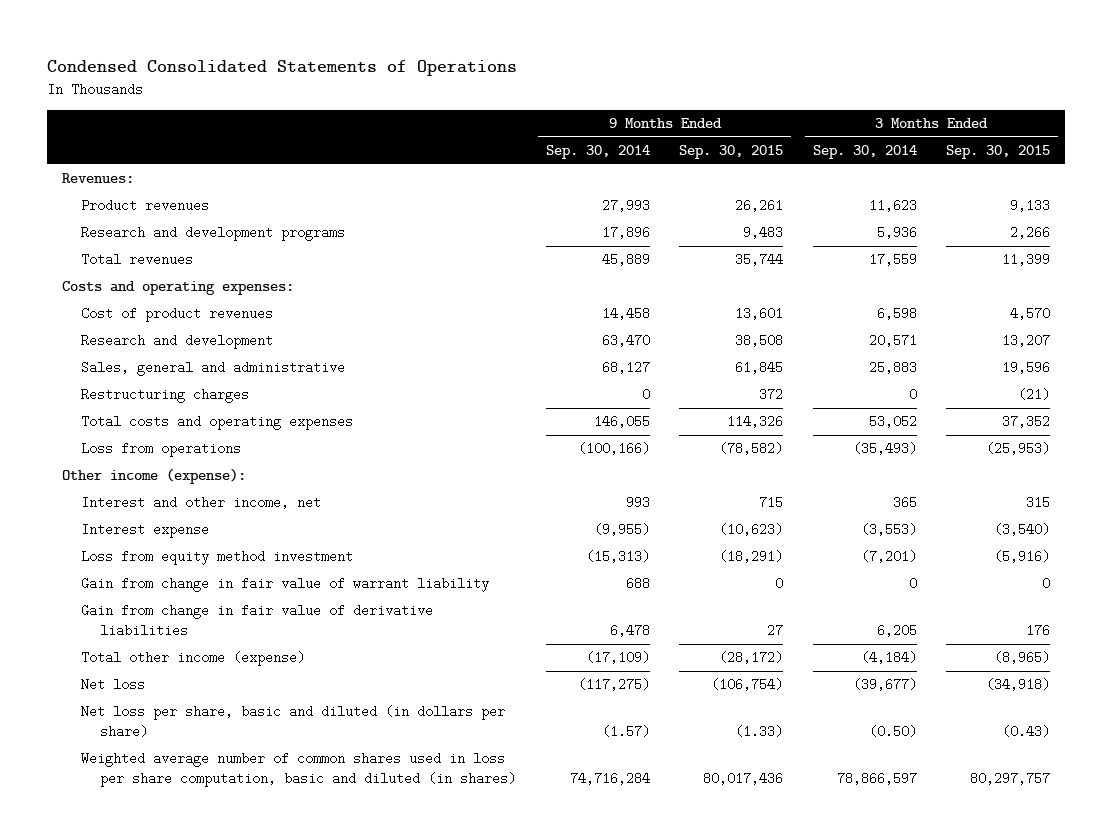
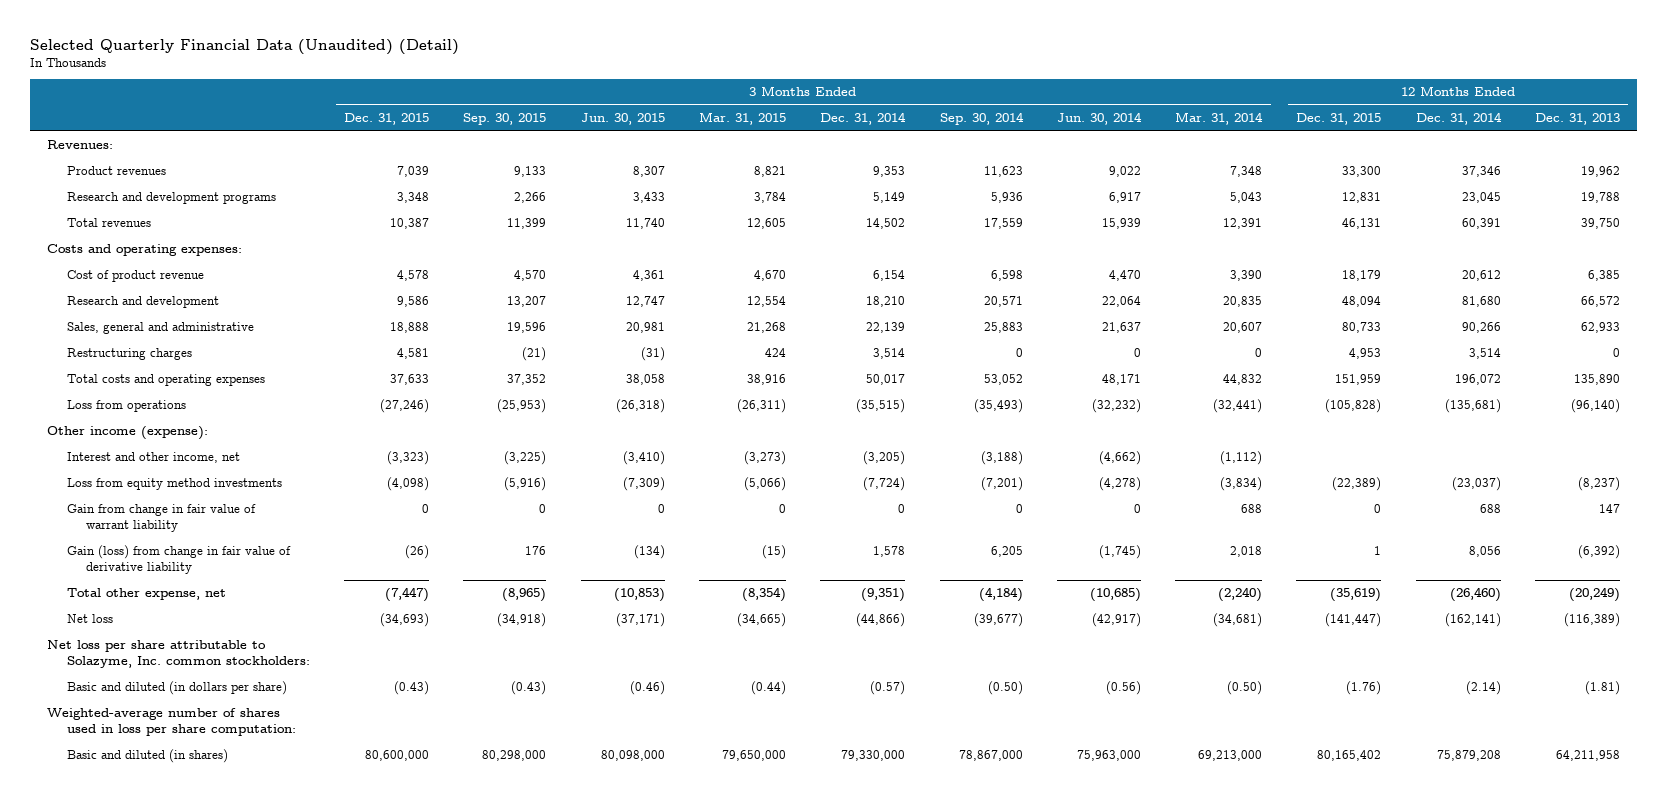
- Condensed Consolidated Statements of Operations
+ Selected Quarterly Financial Data (Unaudited) (Detail)
- | 9 Months Ended Sep. 30, 2014 | 9 Months Ended Sep. 30, 2015 | 3 Months Ended Sep. 30, 2014 | 3 Months Ended Sep. 30, 2015
+ | 3 Months Ended Dec. 31, 2015 | 3 Months Ended Sep. 30, 2015 | 3 Months Ended Jun. 30, 2015 | 3 Months Ended Mar. 31, 2015 | 3 Months Ended Dec. 31, 2014 | 3 Months Ended Sep. 30, 2014 | 3 Months Ended Jun. 30, 2014 | 3 Months Ended Mar. 31, 2014 | 12 Months Ended Dec. 31, 2015 | 12 Months Ended Dec. 31, 2014 | 12 Months Ended Dec. 31, 2013
- Cost of product revenues | 14,458 | 13,601 | 6,598 | 4,570
+ Cost of product revenue | 4,578 | 4,570 | 4,361 | 4,670 | 6,154 | 6,598 | 4,470 | 3,390 | 18,179 | 20,612 | 6,385
- Interest and other income, net | 993 | 715 | 365 | 315
- Interest expense | (9,955) | (10,623) | (3,553) | (3,540)
- Loss from equity method investment | (15,313) | (18,291) | (7,201) | (5,916)
+ Interest and other income, net | (3,323) | (3,225) | (3,410) | (3,273) | (3,205) | (3,188) | (4,662) | (1,112) | | |
+ Loss from equity method investments | (4,098) | (5,916) | (7,309) | (5,066) | (7,724) | (7,201) | (4,278) | (3,834) | (22,389) | (23,037) | (8,237)
- Gain from change in fair value of derivative liabilities | 6,478 | 27 | 6,205 | 176
- Total other income (expense) | (17,109) | (28,172) | (4,184) | (8,965)
+ Gain (loss) from change in fair value of derivative liability | (26) | 176 | (134) | (15) | 1,578 | 6,205 | (1,745) | 2,018 | 1 | 8,056 | (6,392)
+ Total other expense, net | (7,447) | (8,965) | (10,853) | (8,354) | (9,351) | (4,184) | (10,685) | (2,240) | (35,619) | (26,460) | (20,249)
- Net loss per share, basic and diluted (in dollars per share) | (1.57) | (1.33) | (0.50) | (0.43)
- Weighted average number of common shares used in loss per share computation, basic and diluted (in shares) | 74,716,284 | 80,017,436 | 78,866,597 | 80,297,757
+ Net loss per share attributable to Solazyme, Inc. common stockholders:
+ Basic and diluted (in dollars per share) | (0.43) | (0.43) | (0.46) | (0.44) | (0.57) | (0.50) | (0.56) | (0.50) | (1.76) | (2.14) | (1.81)
+ Weighted-average number of shares used in loss per share computation:
+ Basic and diluted (in shares) | 80,600,000 | 80,298,000 | 80,098,000 | 79,650,000 | 79,330,000 | 78,867,000 | 75,963,000 | 69,213,000 | 80,165,402 | 75,879,208 | 64,211,958

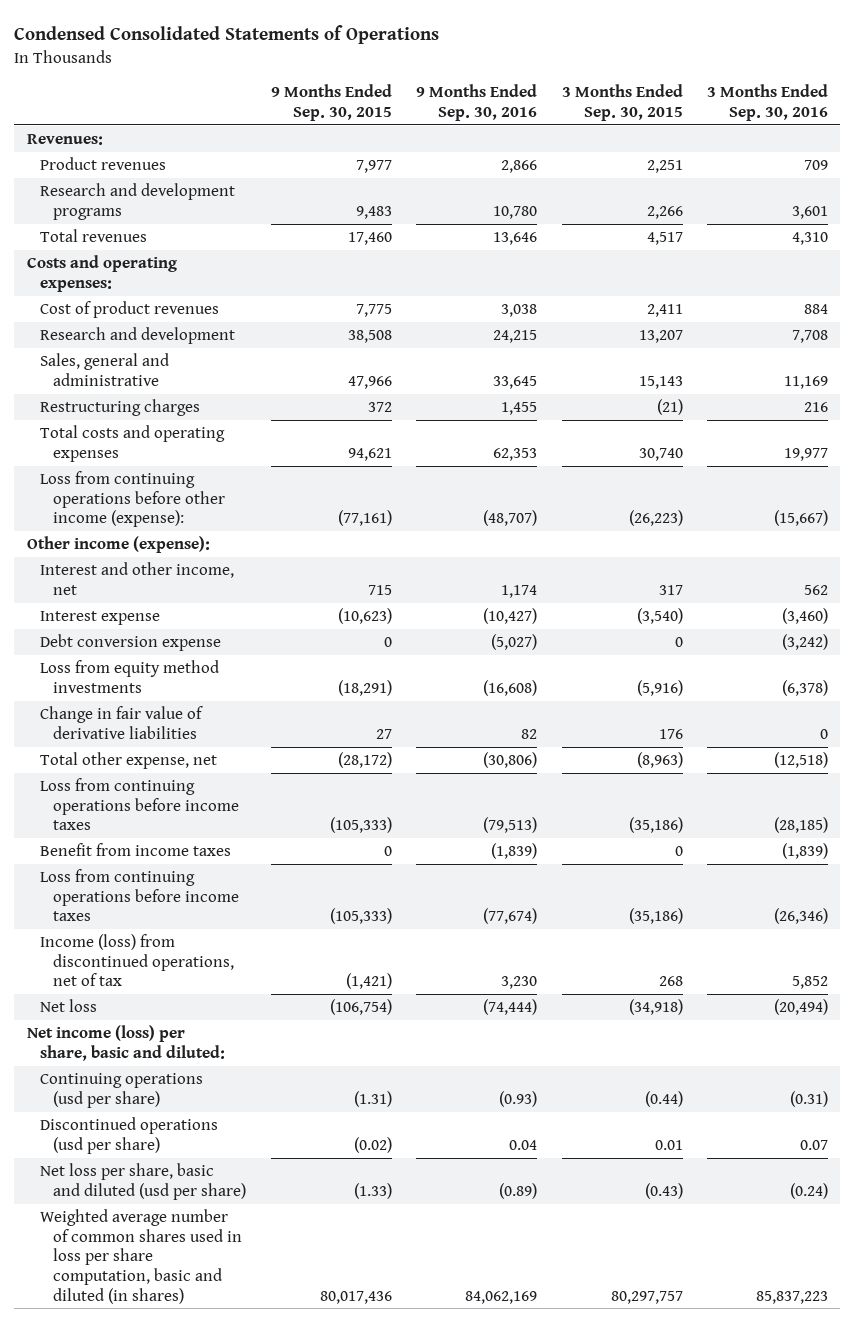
- Selected Quarterly Financial Data (Unaudited) (Detail)
+ Condensed Consolidated Statements of Operations
- | 3 Months Ended Dec. 31, 2015 | 3 Months Ended Sep. 30, 2015 | 3 Months Ended Jun. 30, 2015 | 3 Months Ended Mar. 31, 2015 | 3 Months Ended Dec. 31, 2014 | 3 Months Ended Sep. 30, 2014 | 3 Months Ended Jun. 30, 2014 | 3 Months Ended Mar. 31, 2014 | 12 Months Ended Dec. 31, 2015 | 12 Months Ended Dec. 31, 2014 | 12 Months Ended Dec. 31, 2013
+ | 9 Months Ended Sep. 30, 2015 | 9 Months Ended Sep. 30, 2016 | 3 Months Ended Sep. 30, 2015 | 3 Months Ended Sep. 30, 2016
- Product revenues | 7,039 | 9,133 | 8,307 | 8,821 | 9,353 | 11,623 | 9,022 | 7,348 | 33,300 | 37,346 | 19,962
+ Product revenues | 7,977 | 2,866 | 2,251 | 709
- Total revenues | 10,387 | 11,399 | 11,740 | 12,605 | 14,502 | 17,559 | 15,939 | 12,391 | 46,131 | 60,391 | 39,750
+ Total revenues | 17,460 | 13,646 | 4,517 | 4,310
- Cost of product revenue | 4,578 | 4,570 | 4,361 | 4,670 | 6,154 | 6,598 | 4,470 | 3,390 | 18,179 | 20,612 | 6,385
+ Cost of product revenues | 7,775 | 3,038 | 2,411 | 884
- Sales, general and administrative | 18,888 | 19,596 | 20,981 | 21,268 | 22,139 | 25,883 | 21,637 | 20,607 | 80,733 | 90,266 | 62,933
+ Sales, general and administrative | 47,966 | 33,645 | 15,143 | 11,169
- Total costs and operating expenses | 37,633 | 37,352 | 38,058 | 38,916 | 50,017 | 53,052 | 48,171 | 44,832 | 151,959 | 196,072 | 135,890
- Loss from operations | (27,246) | (25,953) | (26,318) | (26,311) | (35,515) | (35,493) | (32,232) | (32,441) | (105,828) | (135,681) | (96,140)
+ Total costs and operating expenses | 94,621 | 62,353 | 30,740 | 19,977
+ Loss from continuing operations before other income (expense): | (77,161) | (48,707) | (26,223) | (15,667)
- Interest and other income, net | (3,323) | (3,225) | (3,410) | (3,273) | (3,205) | (3,188) | (4,662) | (1,112) | | |
+ Interest and other income, net | 715 | 1,174 | 317 | 562
+ Interest expense | (10,623) | (10,427) | (3,540) | (3,460)
+ Debt conversion expense | 0 | (5,027) | 0 | (3,242)
- Gain from change in fair value of warrant liability | 0 | 0 | 0 | 0 | 0 | 0 | 0 | 688 | 0 | 688 | 147
- Gain (loss) from change in fair value of derivative liability | (26) | 176 | (134) | (15) | 1,578 | 6,205 | (1,745) | 2,018 | 1 | 8,056 | (6,392)
- Total other expense, net | (7,447) | (8,965) | (10,853) | (8,354) | (9,351) | (4,184) | (10,685) | (2,240) | (35,619) | (26,460) | (20,249)
+ Change in fair value of derivative liabilities | 27 | 82 | 176 | 0
+ Total other expense, net | (28,172) | (30,806) | (8,963) | (12,518)
+ Loss from continuing operations before income taxes | (105,333) | (79,513) | (35,186) | (28,185)
+ Benefit from income taxes | 0 | (1,839) | 0 | (1,839)
+ Loss from continuing operations before income taxes | (105,333) | (77,674) | (35,186) | (26,346)
+ Income (loss) from discontinued operations, net of tax | (1,421) | 3,230 | 268 | 5,852
- Net loss per share attributable to Solazyme, Inc. common stockholders:
- Basic and diluted (in dollars per share) | (0.43) | (0.43) | (0.46) | (0.44) | (0.57) | (0.50) | (0.56) | (0.50) | (1.76) | (2.14) | (1.81)
- Weighted-average number of shares used in loss per share computation:
- Basic and diluted (in shares) | 80,600,000 | 80,298,000 | 80,098,000 | 79,650,000 | 79,330,000 | 78,867,000 | 75,963,000 | 69,213,000 | 80,165,402 | 75,879,208 | 64,211,958
+ Net income (loss) per share, basic and diluted:
+ Continuing operations (usd per share) | (1.31) | (0.93) | (0.44) | (0.31)
+ Discontinued operations (usd per share) | (0.02) | 0.04 | 0.01 | 0.07
+ Net loss per share, basic and diluted (usd per share) | (1.33) | (0.89) | (0.43) | (0.24)
+ Weighted average number of common shares used in loss per share computation, basic and diluted (in shares) | 80,017,436 | 84,062,169 | 80,297,757 | 85,837,223

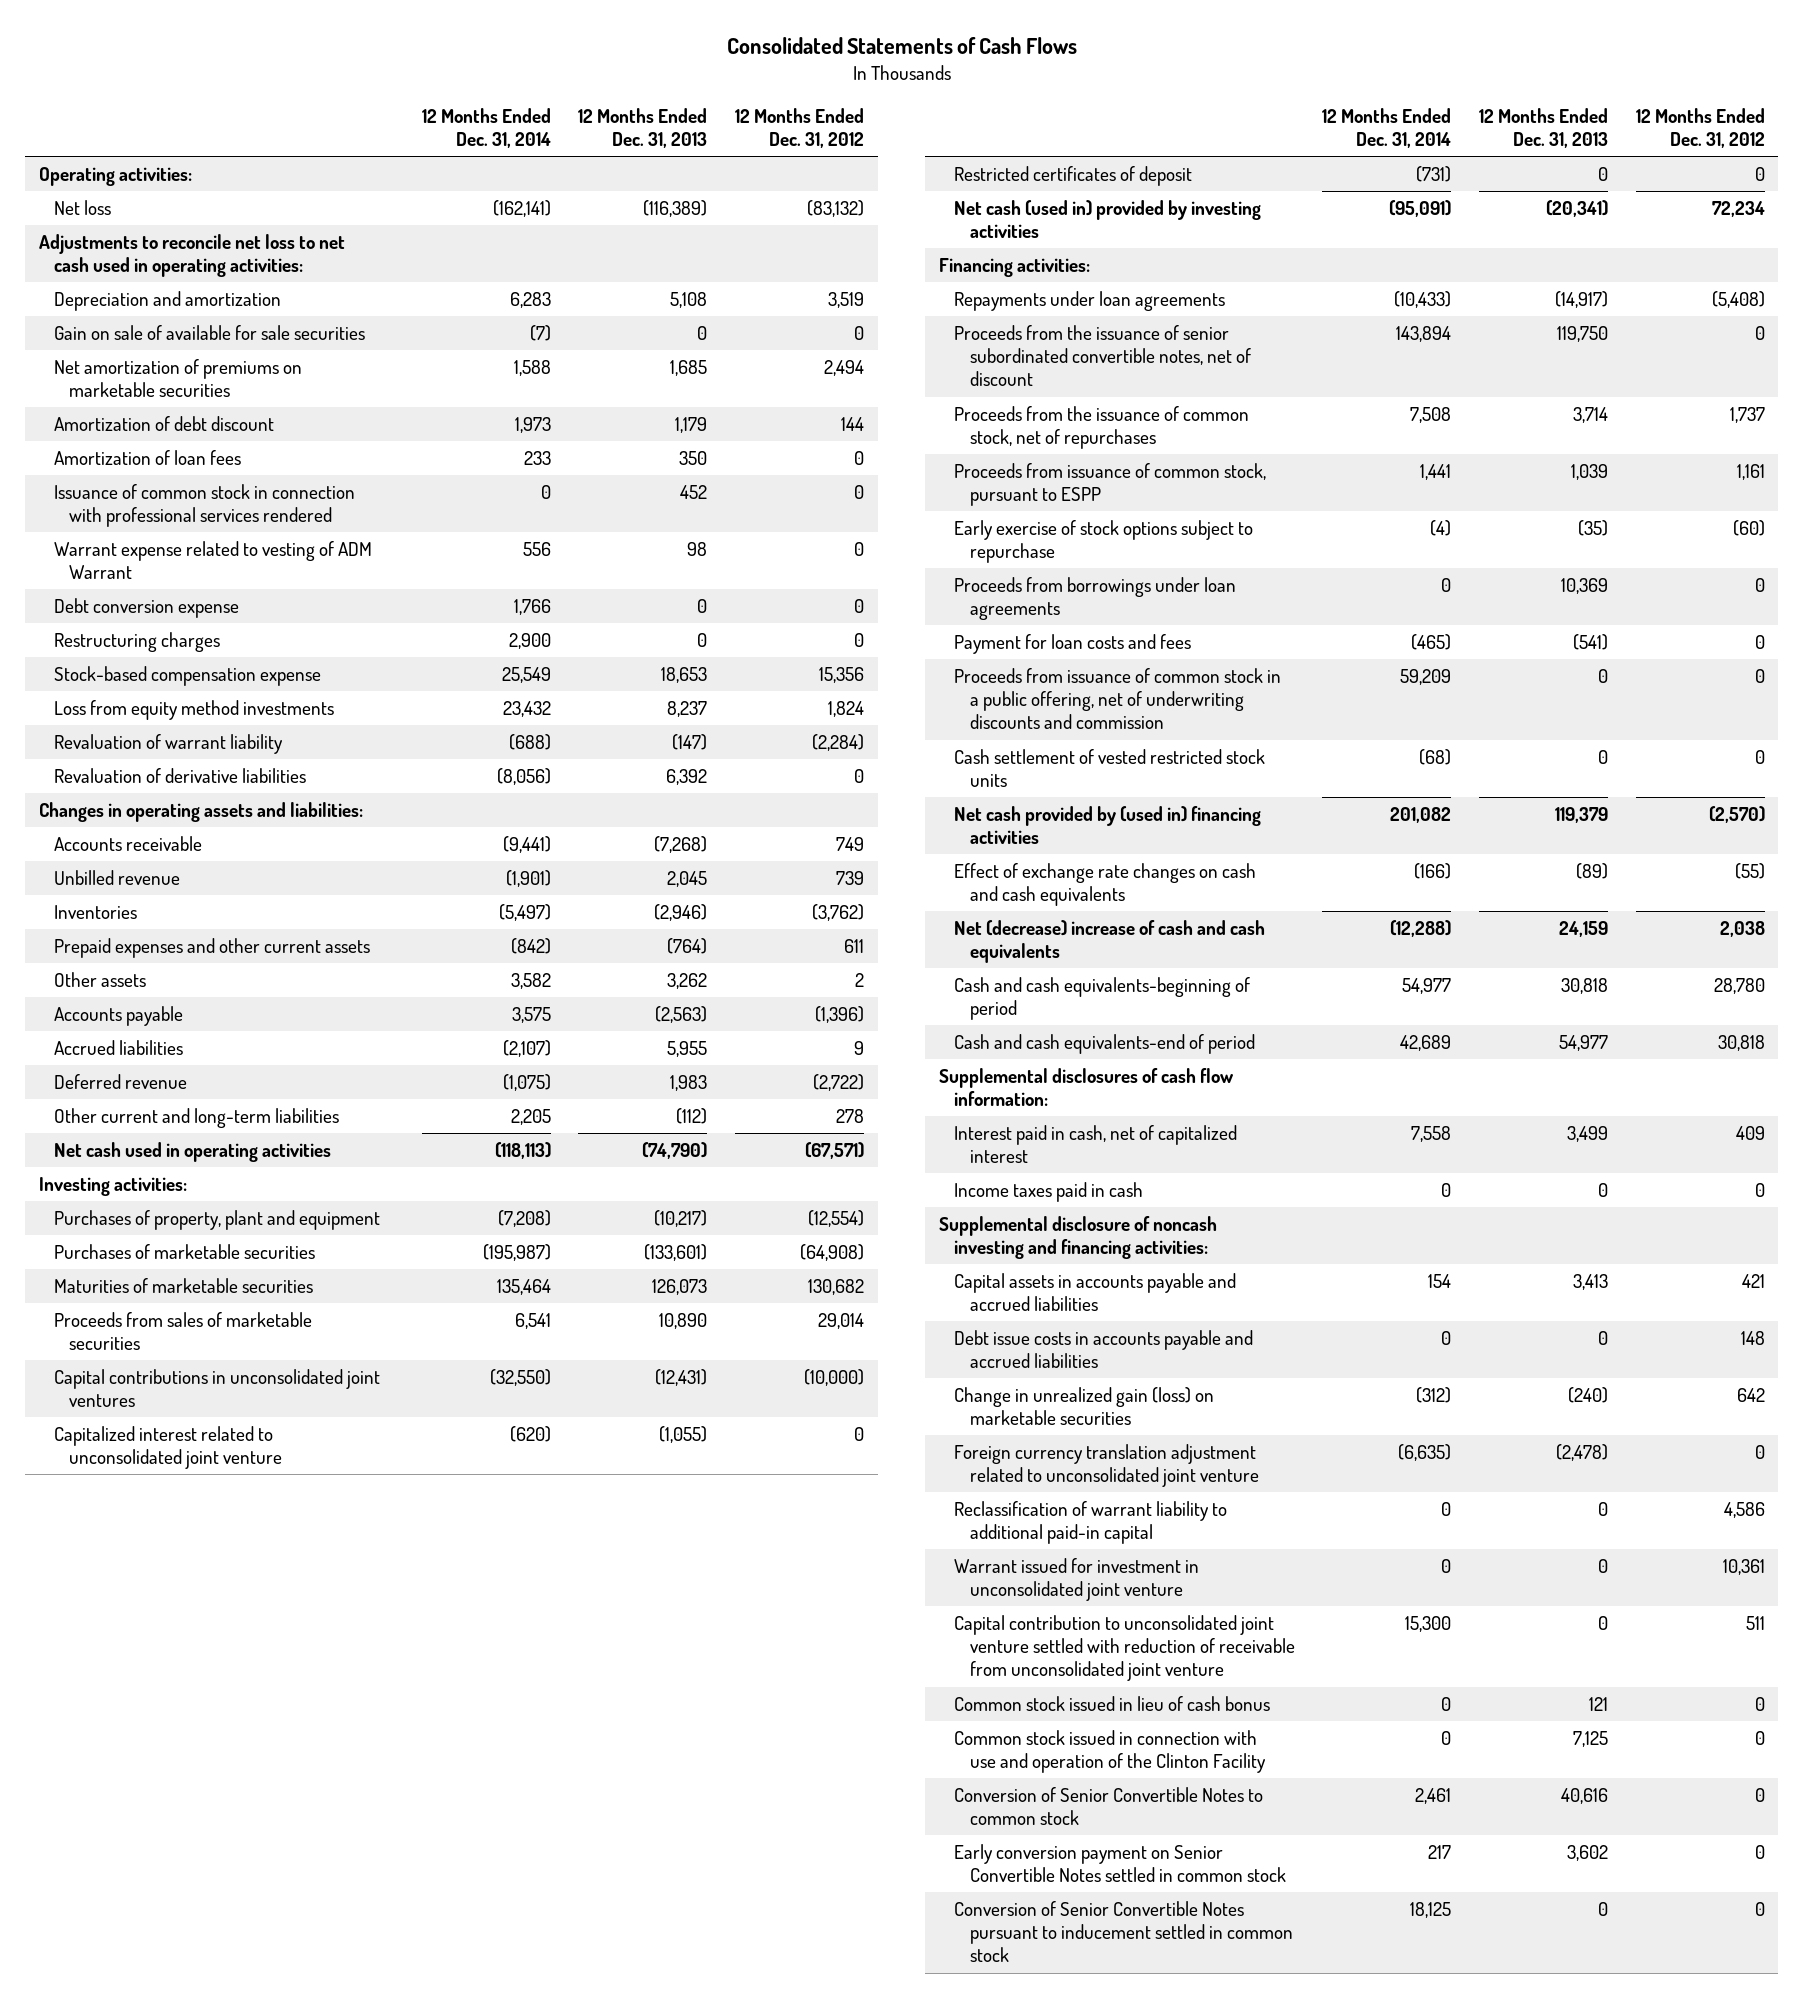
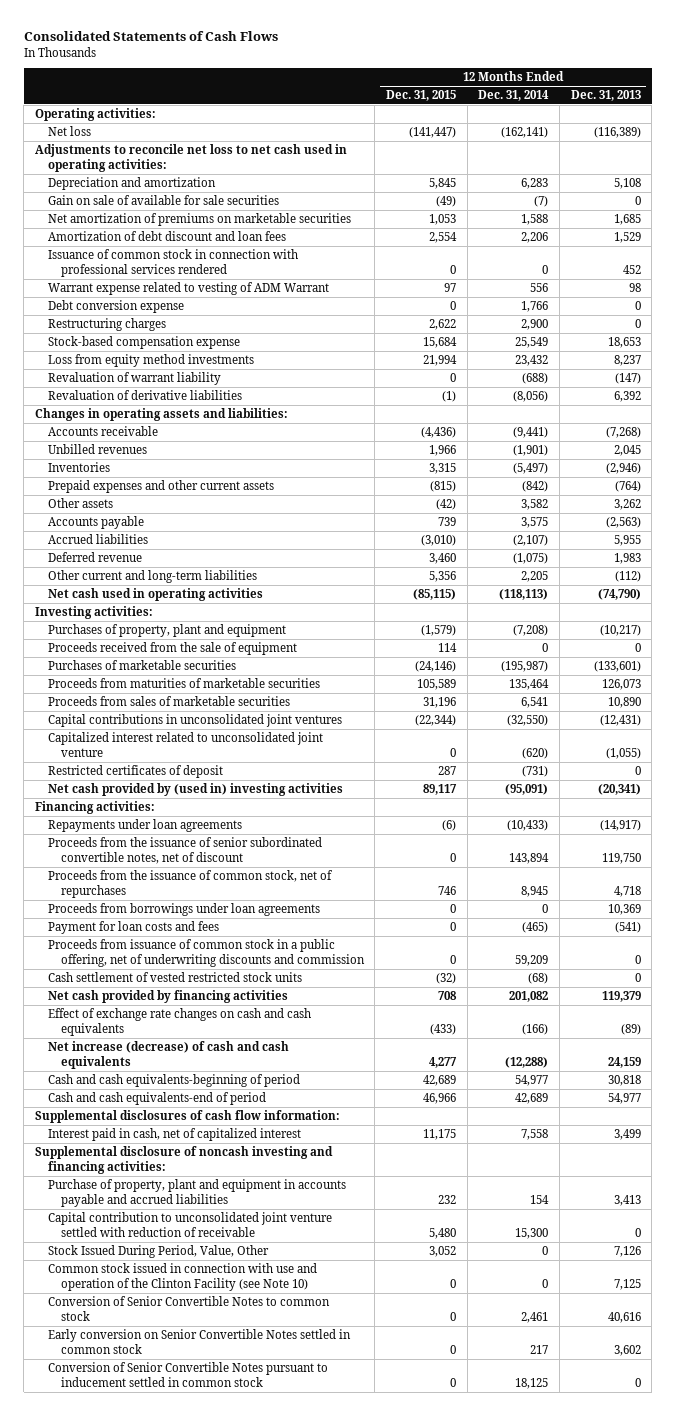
- | 12 Months Ended Dec. 31, 2014 | 12 Months Ended Dec. 31, 2013 | 12 Months Ended Dec. 31, 2012
+ | 12 Months Ended Dec. 31, 2015 | 12 Months Ended Dec. 31, 2014 | 12 Months Ended Dec. 31, 2013
- Amortization of debt discount | 1,973 | 1,179 | 144
- Amortization of loan fees | 233 | 350 | 0
+ Amortization of debt discount and loan fees | 2,554 | 2,206 | 1,529
- Unbilled revenue | (1,901) | 2,045 | 739
+ Unbilled revenues | 1,966 | (1,901) | 2,045
+ Proceeds received from the sale of equipment | 114 | 0 | 0
- Maturities of marketable securities | 135,464 | 126,073 | 130,682
+ Proceeds from maturities of marketable securities | 105,589 | 135,464 | 126,073
- Net cash (used in) provided by investing activities | (95,091) | (20,341) | 72,234
+ Net cash provided by (used in) investing activities | 89,117 | (95,091) | (20,341)
- Proceeds from the issuance of common stock, net of repurchases | 7,508 | 3,714 | 1,737
- Proceeds from issuance of common stock, pursuant to ESPP | 1,441 | 1,039 | 1,161
- Early exercise of stock options subject to repurchase | (4) | (35) | (60)
+ Proceeds from the issuance of common stock, net of repurchases | 746 | 8,945 | 4,718
- Net cash provided by (used in) financing activities | 201,082 | 119,379 | (2,570)
+ Net cash provided by financing activities | 708 | 201,082 | 119,379
- Net (decrease) increase of cash and cash equivalents | (12,288) | 24,159 | 2,038
+ Net increase (decrease) of cash and cash equivalents | 4,277 | (12,288) | 24,159
- Income taxes paid in cash | 0 | 0 | 0
- Capital assets in accounts payable and accrued liabilities | 154 | 3,413 | 421
- Debt issue costs in accounts payable and accrued liabilities | 0 | 0 | 148
- Change in unrealized gain (loss) on marketable securities | (312) | (240) | 642
- Foreign currency translation adjustment related to unconsolidated joint venture | (6,635) | (2,478) | 0
- Reclassification of warrant liability to additional paid-in capital | 0 | 0 | 4,586
- Warrant issued for investment in unconsolidated joint venture | 0 | 0 | 10,361
- Capital contribution to unconsolidated joint venture settled with reduction of receivable from unconsolidated joint venture | 15,300 | 0 | 511
- Common stock issued in lieu of cash bonus | 0 | 121 | 0
- Common stock issued in connection with use and operation of the Clinton Facility | 0 | 7,125 | 0
+ Purchase of property, plant and equipment in accounts payable and accrued liabilities | 232 | 154 | 3,413
+ Capital contribution to unconsolidated joint venture settled with reduction of receivable | 5,480 | 15,300 | 0
+ Stock Issued During Period, Value, Other | 3,052 | 0 | 7,126
+ Common stock issued in connection with use and operation of the Clinton Facility (see Note 10) | 0 | 0 | 7,125
- Early conversion payment on Senior Convertible Notes settled in common stock | 217 | 3,602 | 0
+ Early conversion on Senior Convertible Notes settled in common stock | 0 | 217 | 3,602

